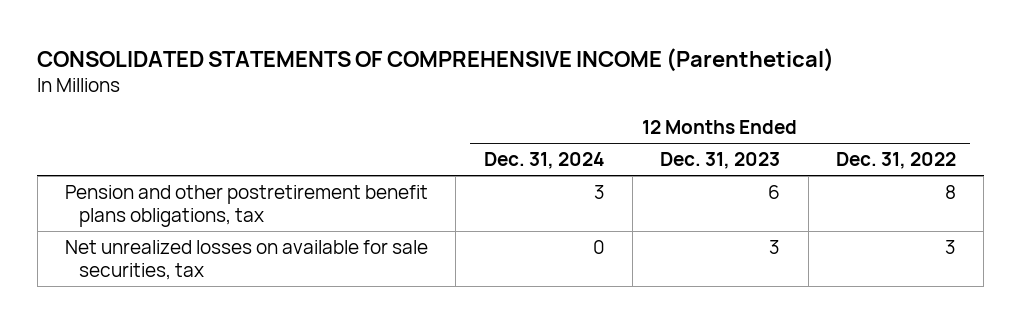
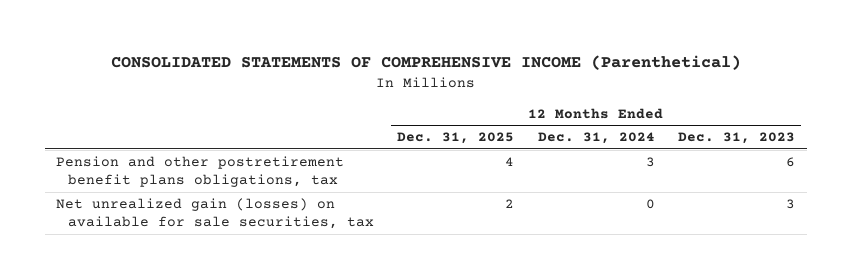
- | 12 Months Ended Dec. 31, 2024 | 12 Months Ended Dec. 31, 2023 | 12 Months Ended Dec. 31, 2022
+ | 12 Months Ended Dec. 31, 2025 | 12 Months Ended Dec. 31, 2024 | 12 Months Ended Dec. 31, 2023
- Net unrealized losses on available for sale securities, tax | 0 | 3 | 3
+ Net unrealized gain (losses) on available for sale securities, tax | 2 | 0 | 3

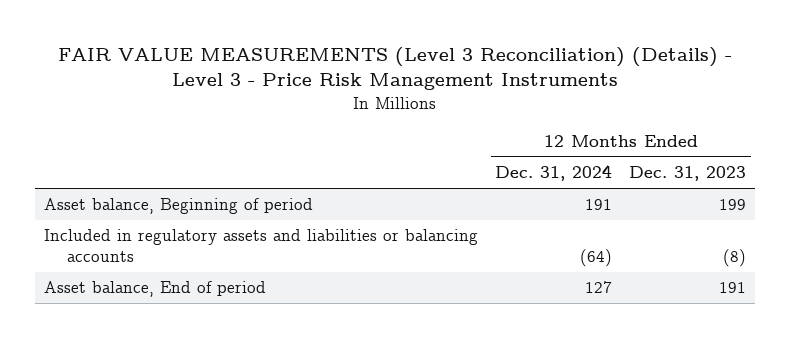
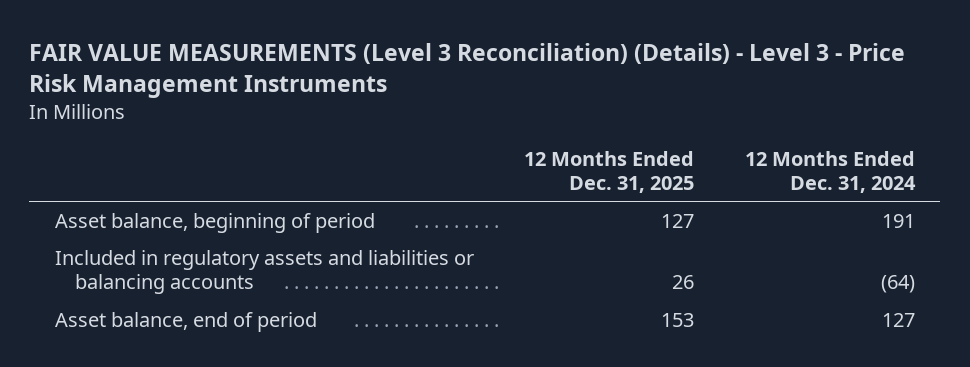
- | 12 Months Ended Dec. 31, 2024 | 12 Months Ended Dec. 31, 2023
+ | 12 Months Ended Dec. 31, 2025 | 12 Months Ended Dec. 31, 2024
- Asset balance, Beginning of period | 191 | 199
+ Asset balance, beginning of period | 127 | 191
- Asset balance, End of period | 127 | 191
+ Asset balance, end of period | 153 | 127

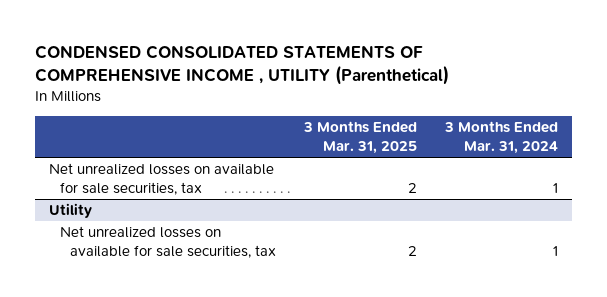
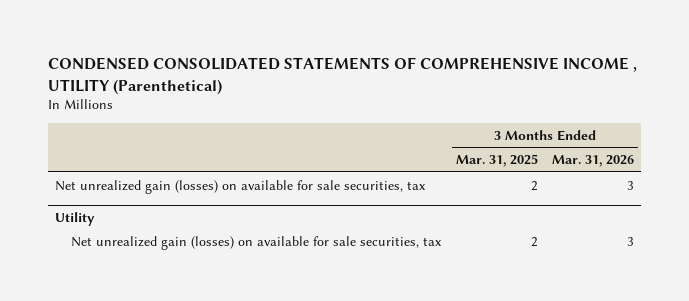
- | 3 Months Ended Mar. 31, 2025 | 3 Months Ended Mar. 31, 2024
+ | 3 Months Ended Mar. 31, 2025 | 3 Months Ended Mar. 31, 2026
- Net unrealized losses on available for sale securities, tax | 2 | 1
+ Net unrealized gain (losses) on available for sale securities, tax | 2 | 3
@ Utility
- Net unrealized losses on available for sale securities, tax | 2 | 1
+ Net unrealized gain (losses) on available for sale securities, tax | 2 | 3

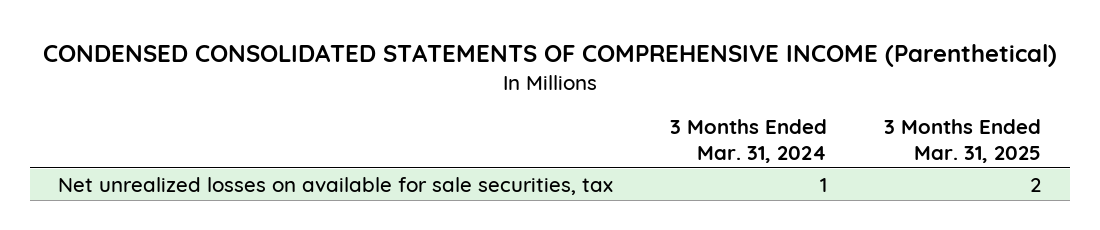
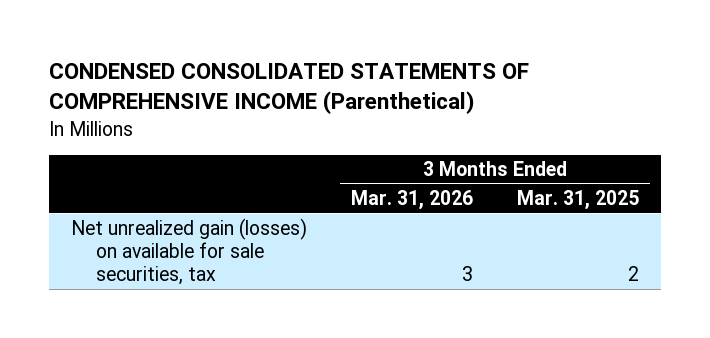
- | 3 Months Ended Mar. 31, 2024 | 3 Months Ended Mar. 31, 2025
+ | 3 Months Ended Mar. 31, 2026 | 3 Months Ended Mar. 31, 2025
- Net unrealized losses on available for sale securities, tax | 1 | 2
+ Net unrealized gain (losses) on available for sale securities, tax | 3 | 2

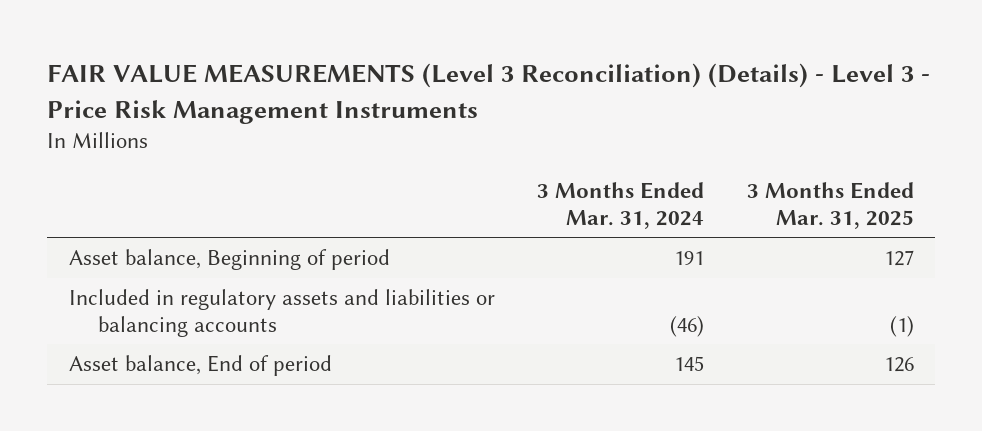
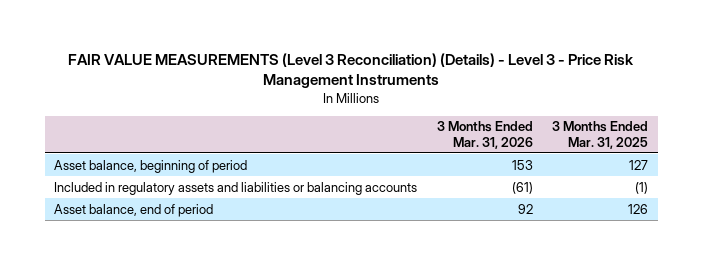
- | 3 Months Ended Mar. 31, 2024 | 3 Months Ended Mar. 31, 2025
+ | 3 Months Ended Mar. 31, 2026 | 3 Months Ended Mar. 31, 2025
- Asset balance, Beginning of period | 191 | 127
+ Asset balance, beginning of period | 153 | 127
- Asset balance, End of period | 145 | 126
+ Asset balance, end of period | 92 | 126

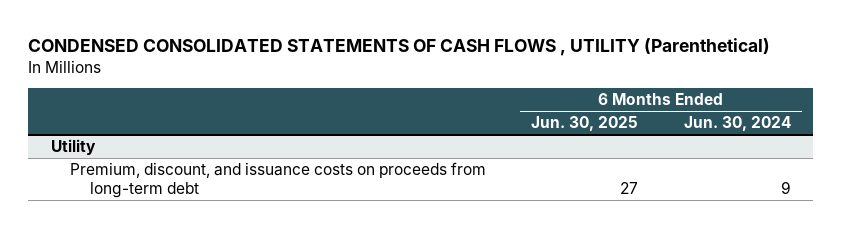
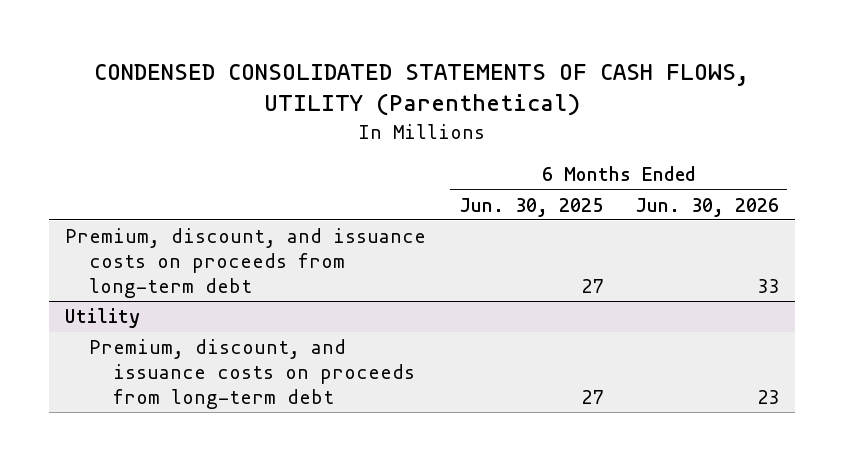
- CONDENSED CONSOLIDATED STATEMENTS OF CASH FLOWS , UTILITY (Parenthetical)
+ CONDENSED CONSOLIDATED STATEMENTS OF CASH FLOWS, UTILITY (Parenthetical)
- | 6 Months Ended Jun. 30, 2025 | 6 Months Ended Jun. 30, 2024
+ | 6 Months Ended Jun. 30, 2025 | 6 Months Ended Jun. 30, 2026
+ Premium, discount, and issuance costs on proceeds from long-term debt | 27 | 33

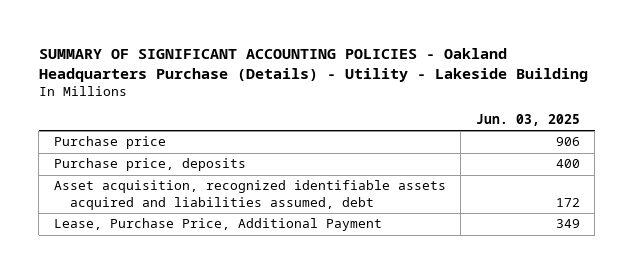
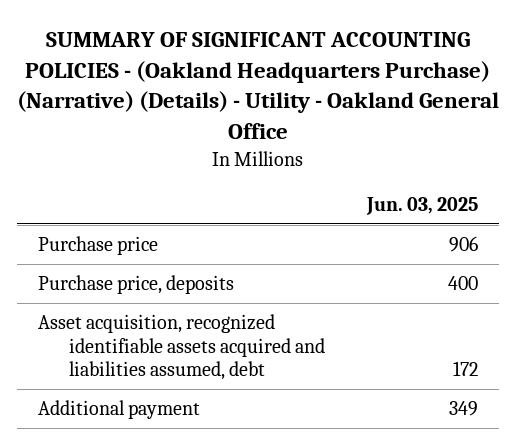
- SUMMARY OF SIGNIFICANT ACCOUNTING POLICIES - Oakland Headquarters Purchase (Details) - Utility - Lakeside Building
+ SUMMARY OF SIGNIFICANT ACCOUNTING POLICIES - (Oakland Headquarters Purchase) (Narrative) (Details) - Utility - Oakland General Office
- Lease, Purchase Price, Additional Payment | 349
+ Additional payment | 349

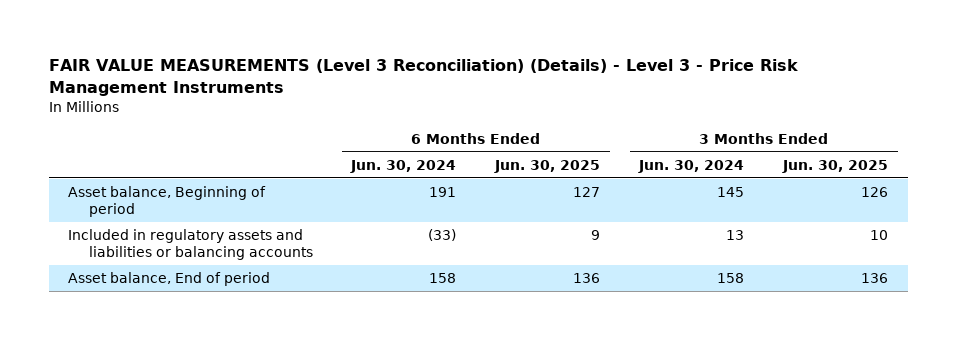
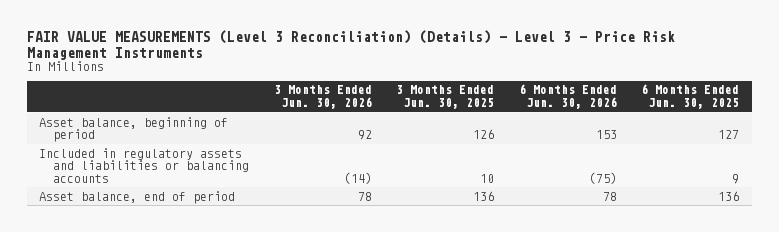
- | 6 Months Ended Jun. 30, 2024 | 6 Months Ended Jun. 30, 2025 | 3 Months Ended Jun. 30, 2024 | 3 Months Ended Jun. 30, 2025
+ | 3 Months Ended Jun. 30, 2026 | 3 Months Ended Jun. 30, 2025 | 6 Months Ended Jun. 30, 2026 | 6 Months Ended Jun. 30, 2025
- Asset balance, Beginning of period | 191 | 127 | 145 | 126
+ Asset balance, beginning of period | 92 | 126 | 153 | 127
- Asset balance, End of period | 158 | 136 | 158 | 136
+ Asset balance, end of period | 78 | 136 | 78 | 136

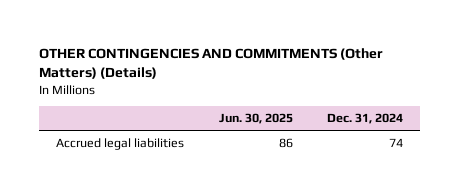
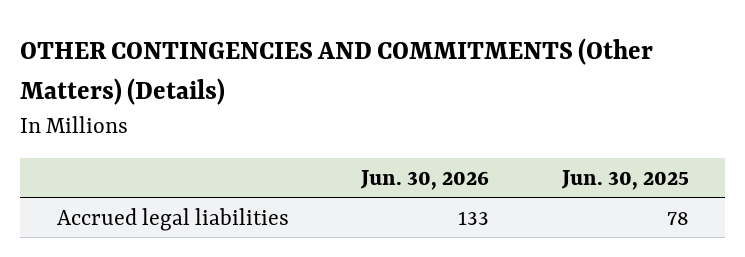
- | Jun. 30, 2025 | Dec. 31, 2024
+ | Jun. 30, 2026 | Jun. 30, 2025
- Accrued legal liabilities | 86 | 74
+ Accrued legal liabilities | 133 | 78

